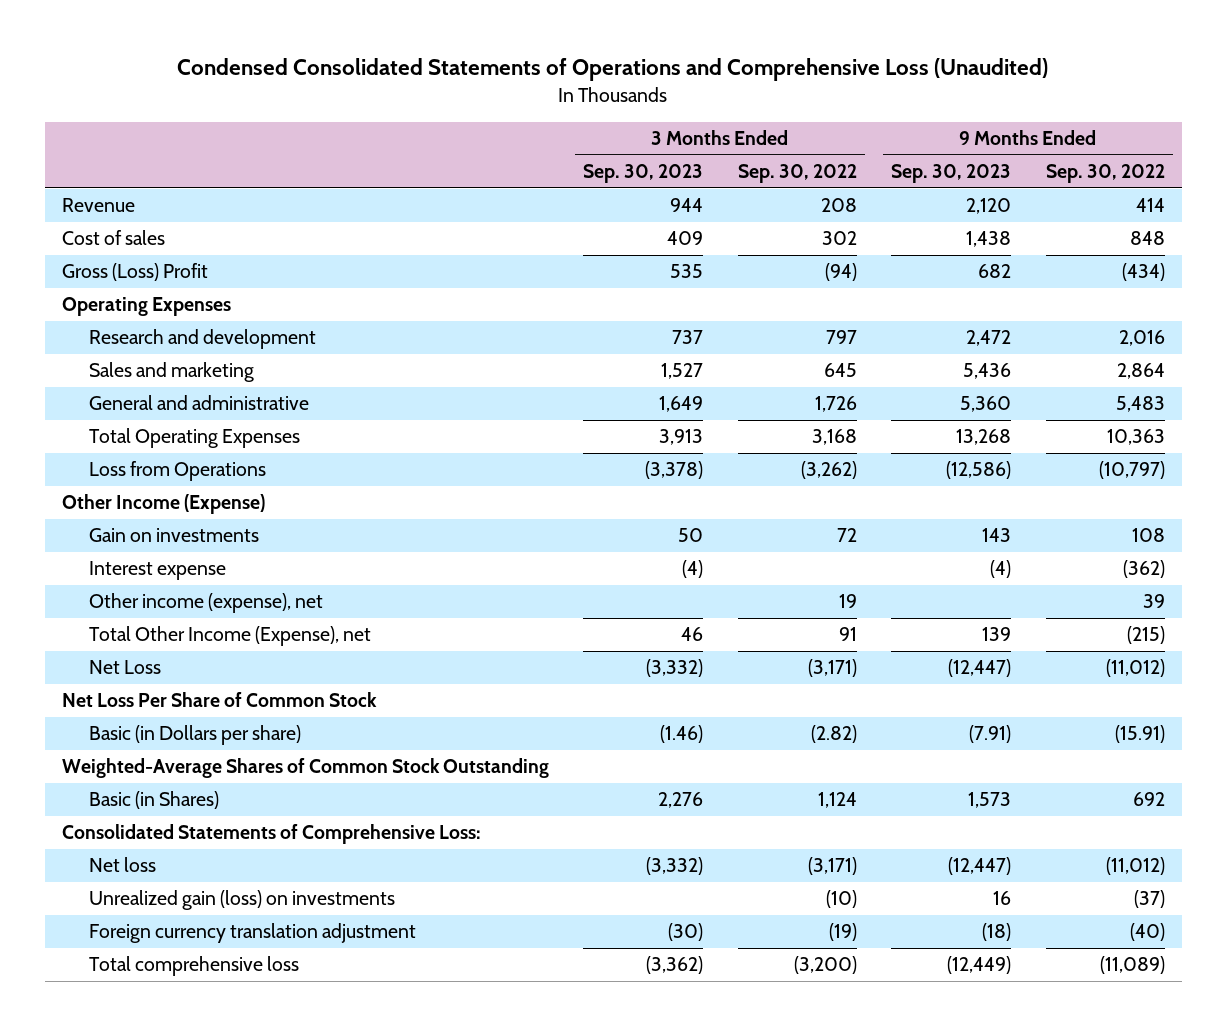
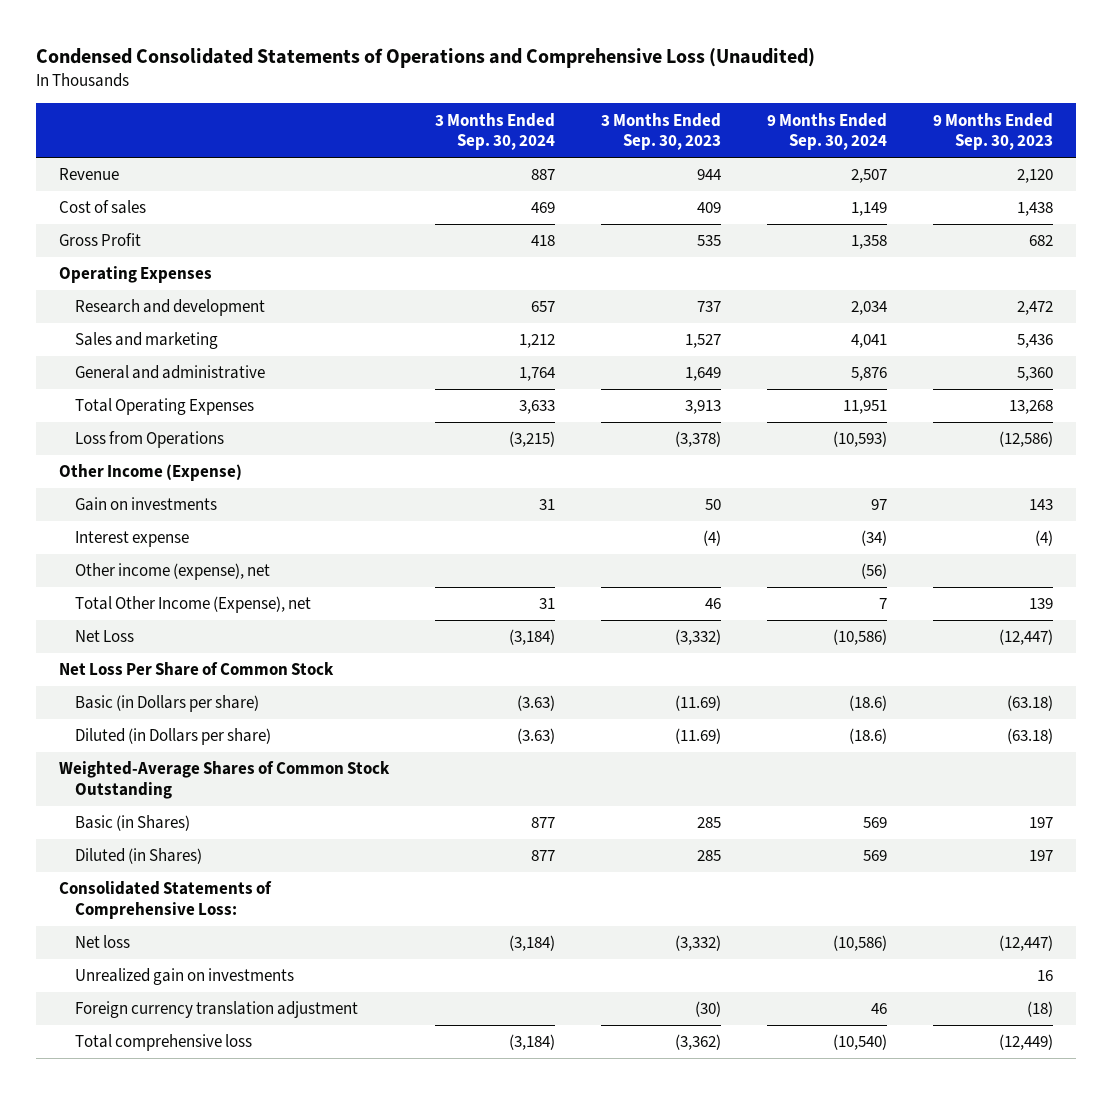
- | 3 Months Ended Sep. 30, 2023 | 3 Months Ended Sep. 30, 2022 | 9 Months Ended Sep. 30, 2023 | 9 Months Ended Sep. 30, 2022
+ | 3 Months Ended Sep. 30, 2024 | 3 Months Ended Sep. 30, 2023 | 9 Months Ended Sep. 30, 2024 | 9 Months Ended Sep. 30, 2023
- Gross (Loss) Profit | 535 | (94) | 682 | (434)
+ Gross Profit | 418 | 535 | 1,358 | 682
- Basic (in Dollars per share) | (1.46) | (2.82) | (7.91) | (15.91)
+ Basic (in Dollars per share) | (3.63) | (11.69) | (18.6) | (63.18)
+ Diluted (in Dollars per share) | (3.63) | (11.69) | (18.6) | (63.18)
- Basic (in Shares) | 2,276 | 1,124 | 1,573 | 692
+ Basic (in Shares) | 877 | 285 | 569 | 197
+ Diluted (in Shares) | 877 | 285 | 569 | 197
- Unrealized gain (loss) on investments | | (10) | 16 | (37)
+ Unrealized gain on investments | | | | 16

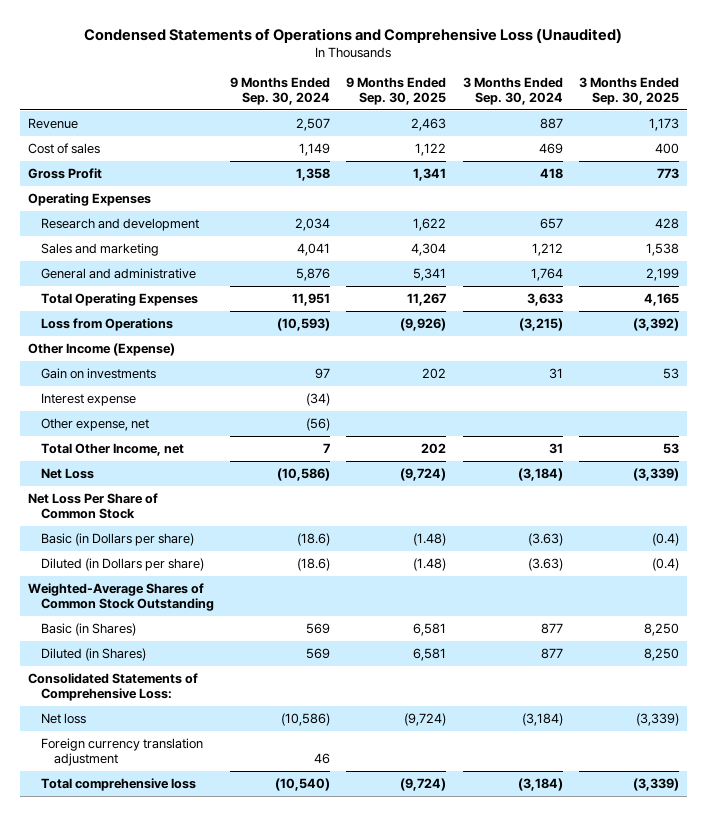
- Condensed Consolidated Statements of Operations and Comprehensive Loss (Unaudited)
+ Condensed Statements of Operations and Comprehensive Loss (Unaudited)
- | 3 Months Ended Sep. 30, 2024 | 3 Months Ended Sep. 30, 2023 | 9 Months Ended Sep. 30, 2024 | 9 Months Ended Sep. 30, 2023
+ | 9 Months Ended Sep. 30, 2024 | 9 Months Ended Sep. 30, 2025 | 3 Months Ended Sep. 30, 2024 | 3 Months Ended Sep. 30, 2025
- Other income (expense), net | | | (56) |
- Total Other Income (Expense), net | 31 | 46 | 7 | 139
+ Other expense, net | (56) | | |
+ Total Other Income, net | 7 | 202 | 31 | 53
- Unrealized gain on investments | | | | 16

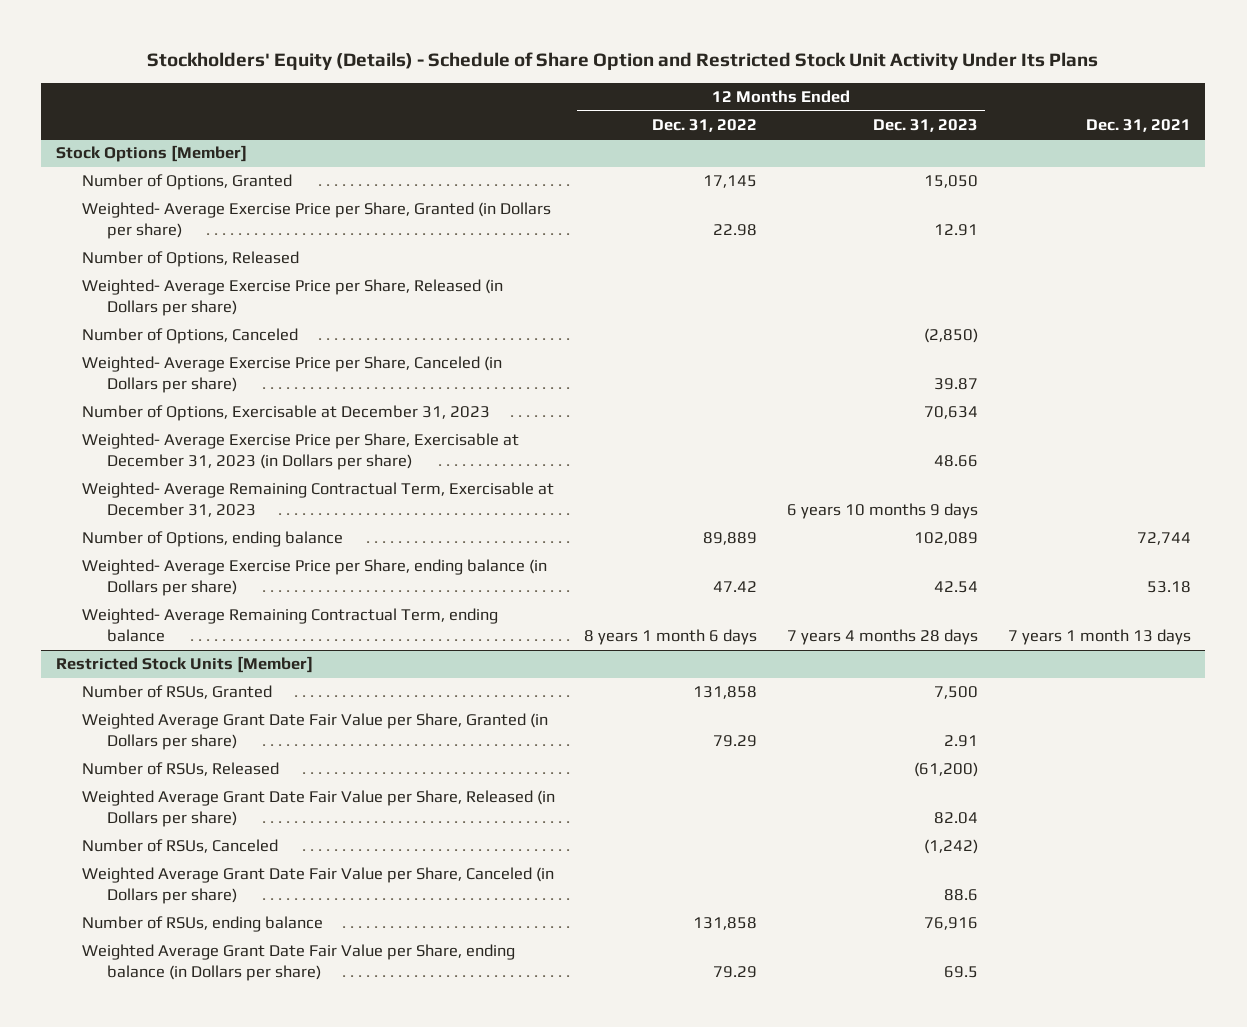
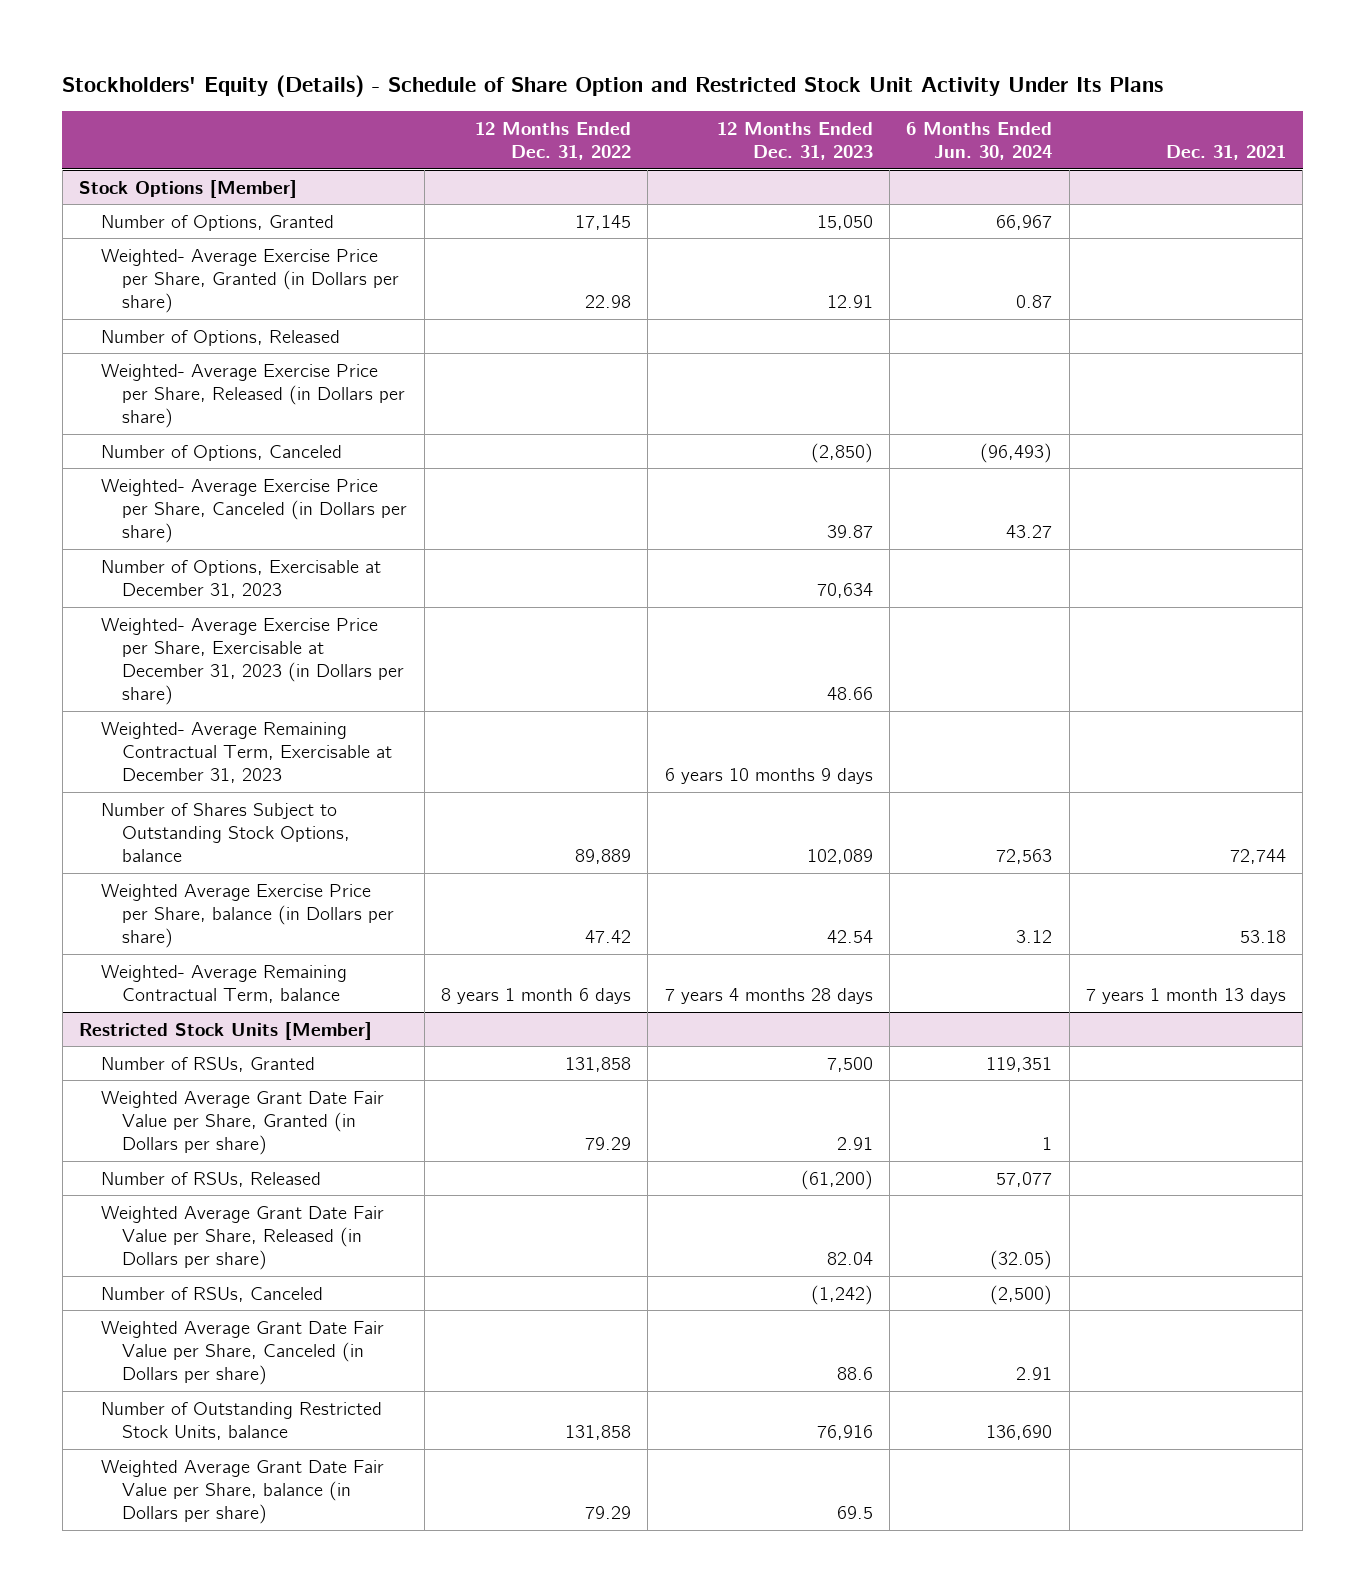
- | 12 Months Ended Dec. 31, 2022 | 12 Months Ended Dec. 31, 2023 | Dec. 31, 2021
+ | 12 Months Ended Dec. 31, 2022 | 12 Months Ended Dec. 31, 2023 | 6 Months Ended Jun. 30, 2024 | Dec. 31, 2021
@ Stock Options [Member]
- Number of Options, ending balance | 89,889 | 102,089 | 72,744
- Weighted- Average Exercise Price per Share, ending balance (in Dollars per share) | 47.42 | 42.54 | 53.18
- Weighted- Average Remaining Contractual Term, ending balance | 8 years 1 month 6 days | 7 years 4 months 28 days | 7 years 1 month 13 days
+ Number of Shares Subject to Outstanding Stock Options, balance | 89,889 | 102,089 | 72,563 | 72,744
+ Weighted Average Exercise Price per Share, balance (in Dollars per share) | 47.42 | 42.54 | 3.12 | 53.18
+ Weighted- Average Remaining Contractual Term, balance | 8 years 1 month 6 days | 7 years 4 months 28 days | | 7 years 1 month 13 days
@ Restricted Stock Units [Member]
- Number of RSUs, ending balance | 131,858 | 76,916 |
- Weighted Average Grant Date Fair Value per Share, ending balance (in Dollars per share) | 79.29 | 69.5 |
+ Number of Outstanding Restricted Stock Units, balance | 131,858 | 76,916 | 136,690 |
+ Weighted Average Grant Date Fair Value per Share, balance (in Dollars per share) | 79.29 | 69.5 | |

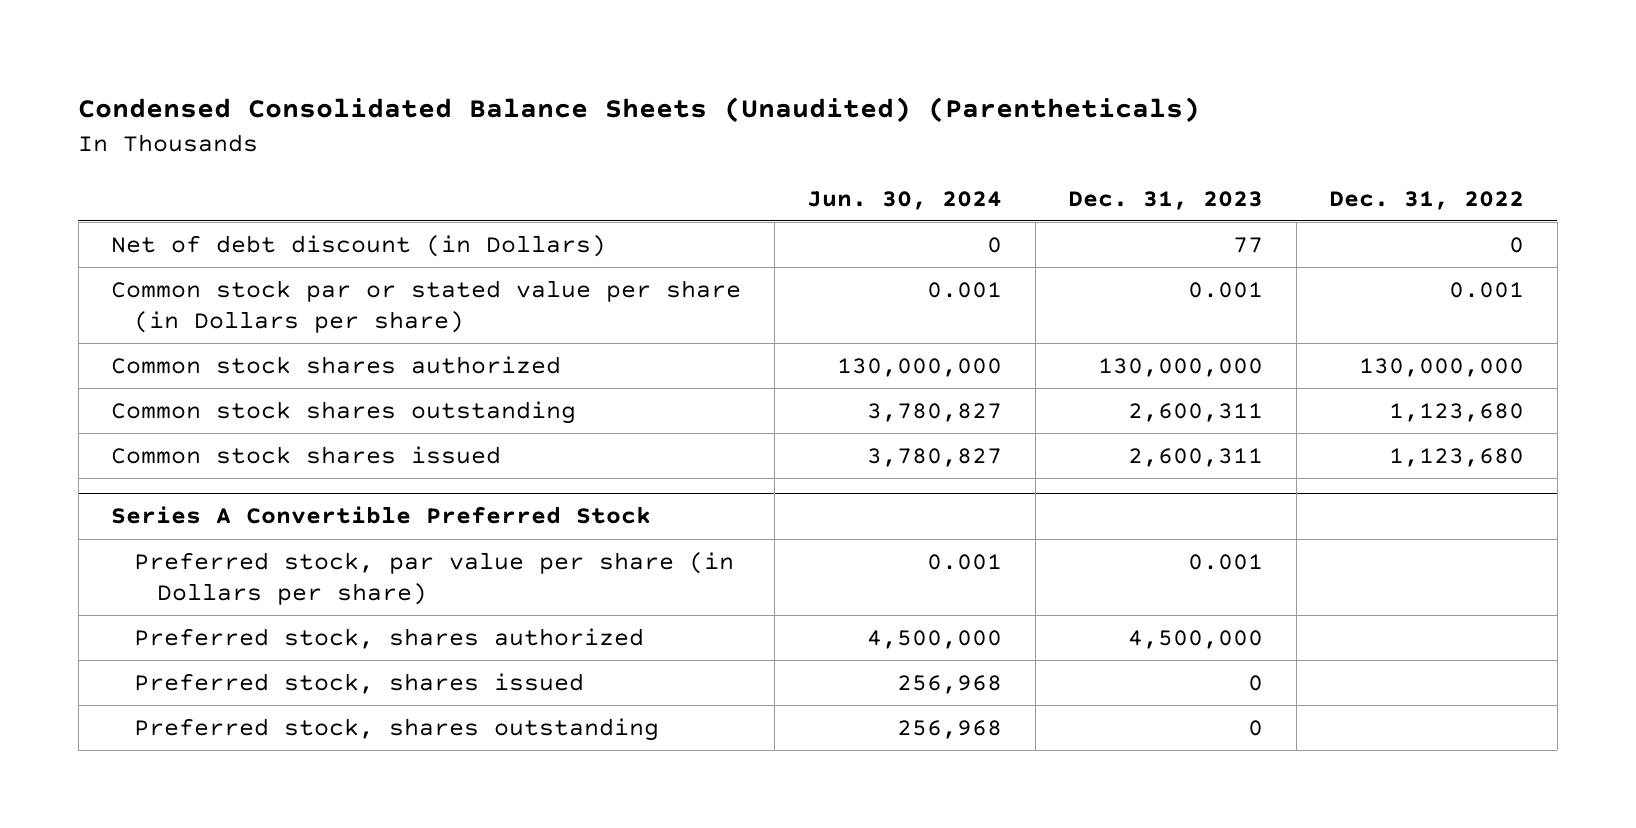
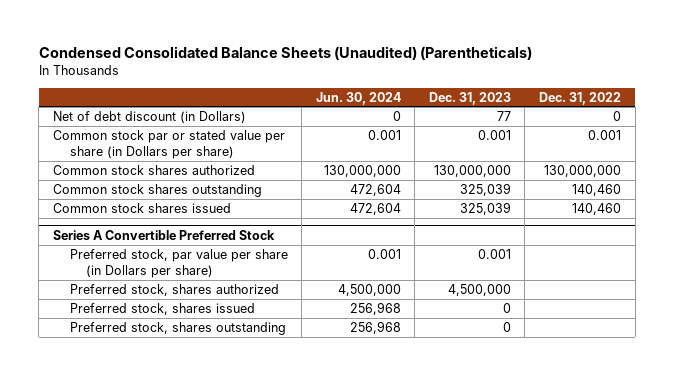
- Common stock shares outstanding | 3,780,827 | 2,600,311 | 1,123,680
- Common stock shares issued | 3,780,827 | 2,600,311 | 1,123,680
+ Common stock shares outstanding | 472,604 | 325,039 | 140,460
+ Common stock shares issued | 472,604 | 325,039 | 140,460

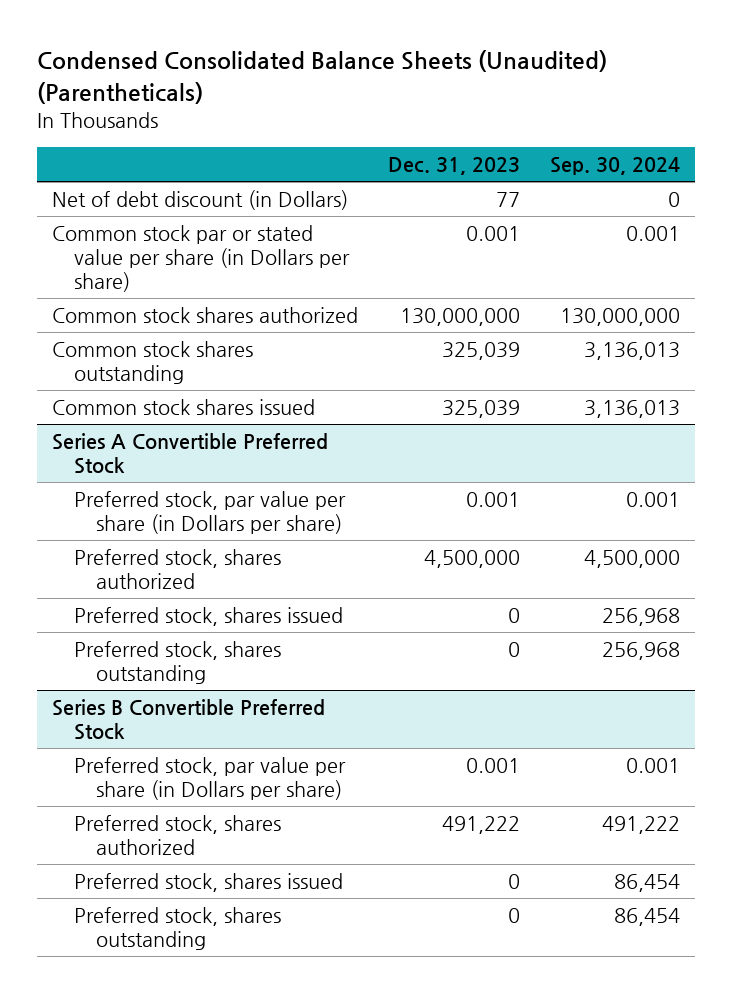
- | Jun. 30, 2024 | Dec. 31, 2023 | Dec. 31, 2022
+ | Dec. 31, 2023 | Sep. 30, 2024
+ Series B Convertible Preferred Stock
+ Preferred stock, par value per share (in Dollars per share) | 0.001 | 0.001
+ Preferred stock, shares authorized | 491,222 | 491,222
+ Preferred stock, shares issued | 0 | 86,454
+ Preferred stock, shares outstanding | 0 | 86,454

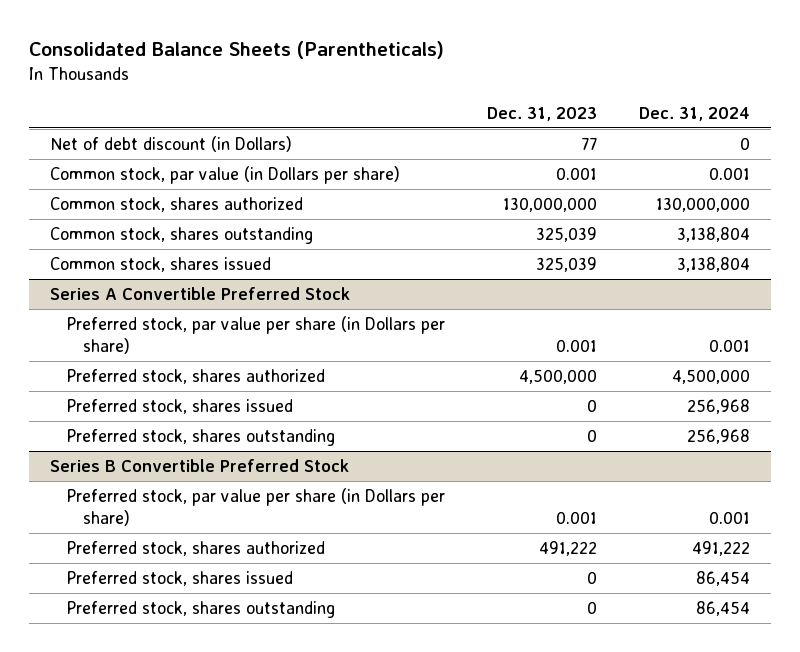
- Condensed Consolidated Balance Sheets (Unaudited) (Parentheticals)
+ Consolidated Balance Sheets (Parentheticals)
- | Dec. 31, 2023 | Sep. 30, 2024
+ | Dec. 31, 2023 | Dec. 31, 2024
- Common stock par or stated value per share (in Dollars per share) | 0.001 | 0.001
- Common stock shares authorized | 130,000,000 | 130,000,000
- Common stock shares outstanding | 325,039 | 3,136,013
- Common stock shares issued | 325,039 | 3,136,013
+ Common stock, par value (in Dollars per share) | 0.001 | 0.001
+ Common stock, shares authorized | 130,000,000 | 130,000,000
+ Common stock, shares outstanding | 325,039 | 3,138,804
+ Common stock, shares issued | 325,039 | 3,138,804

